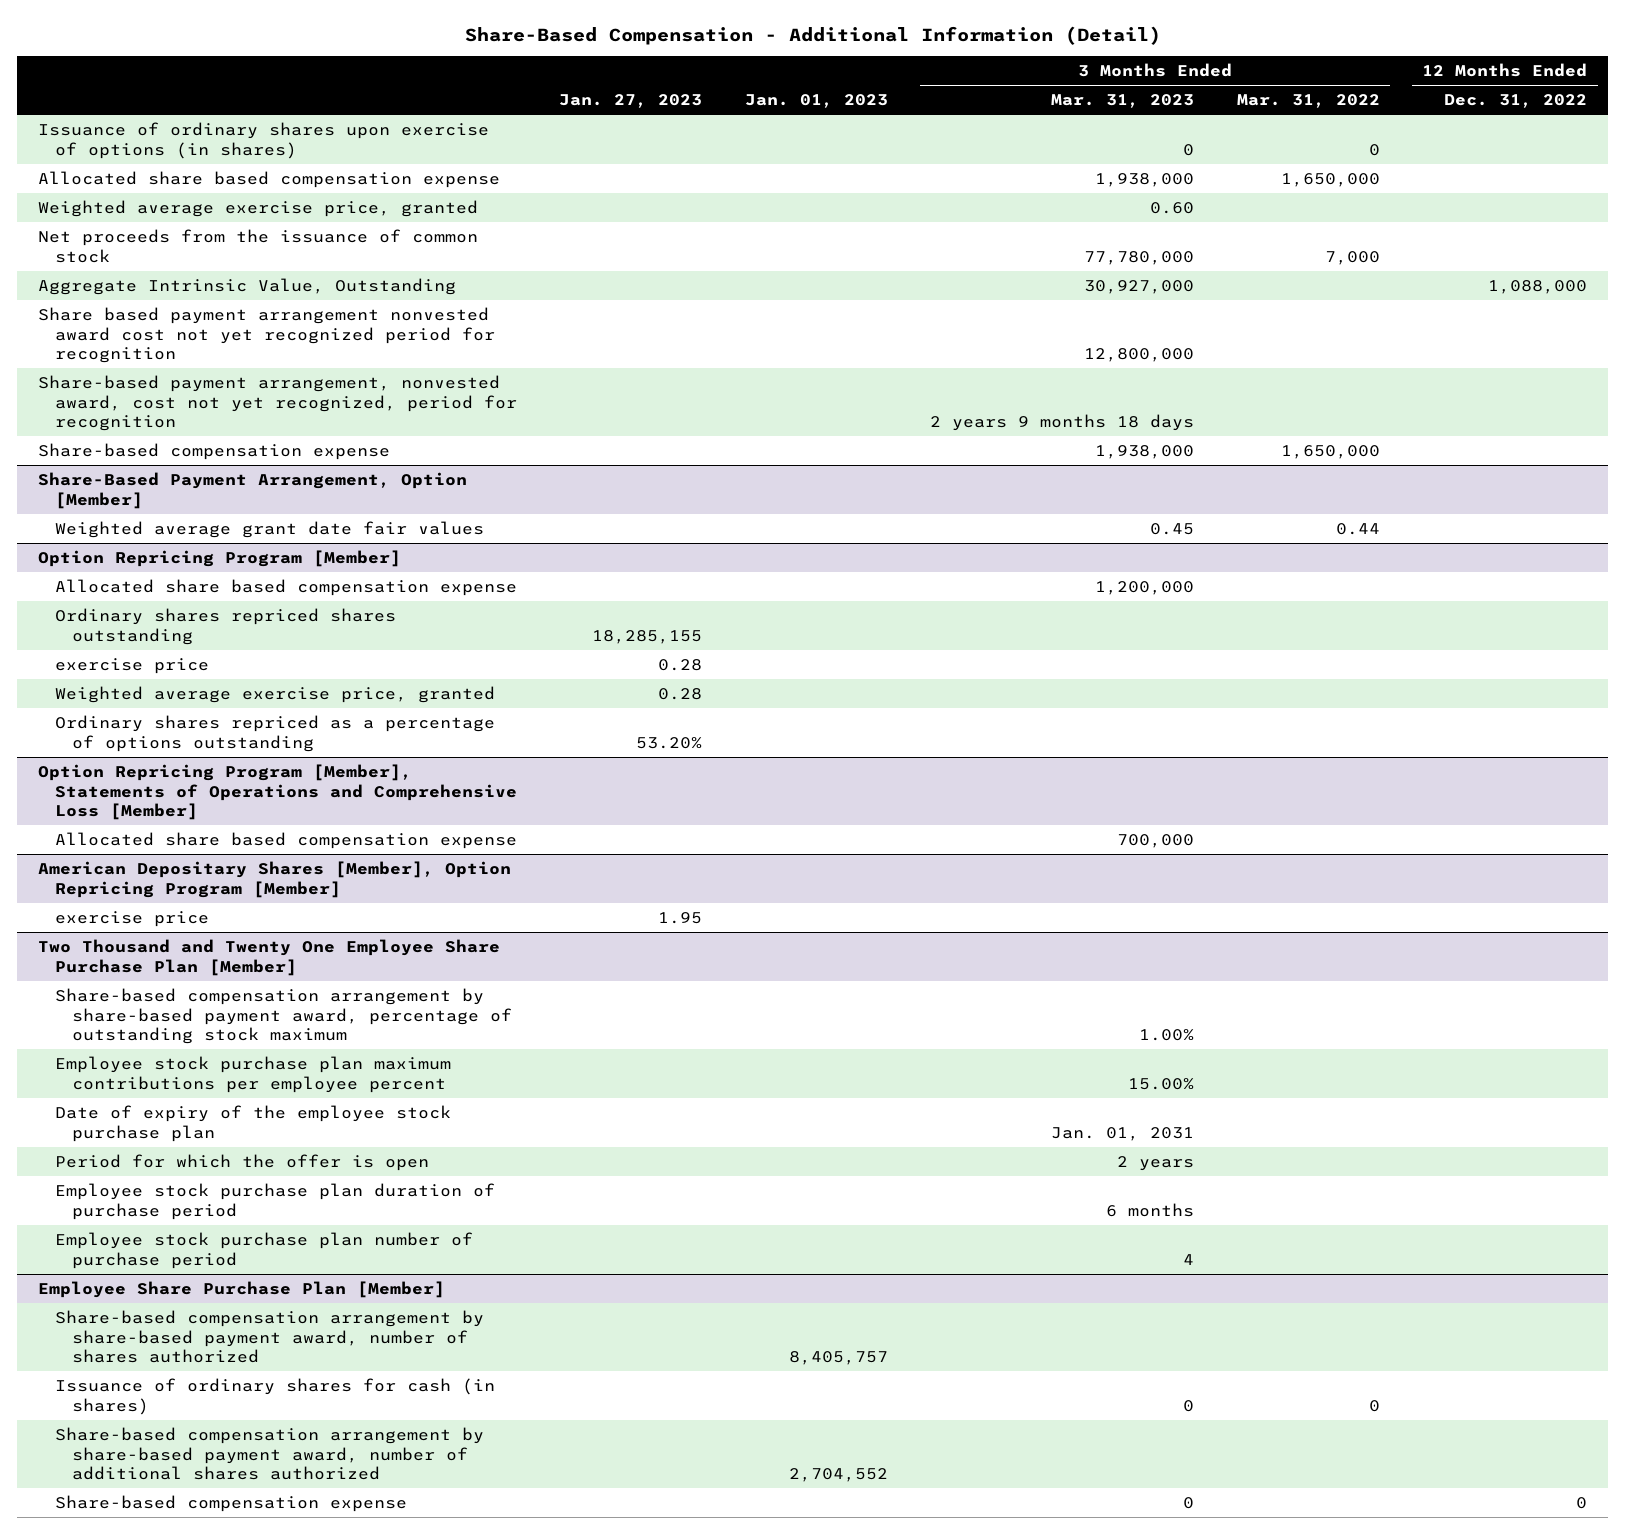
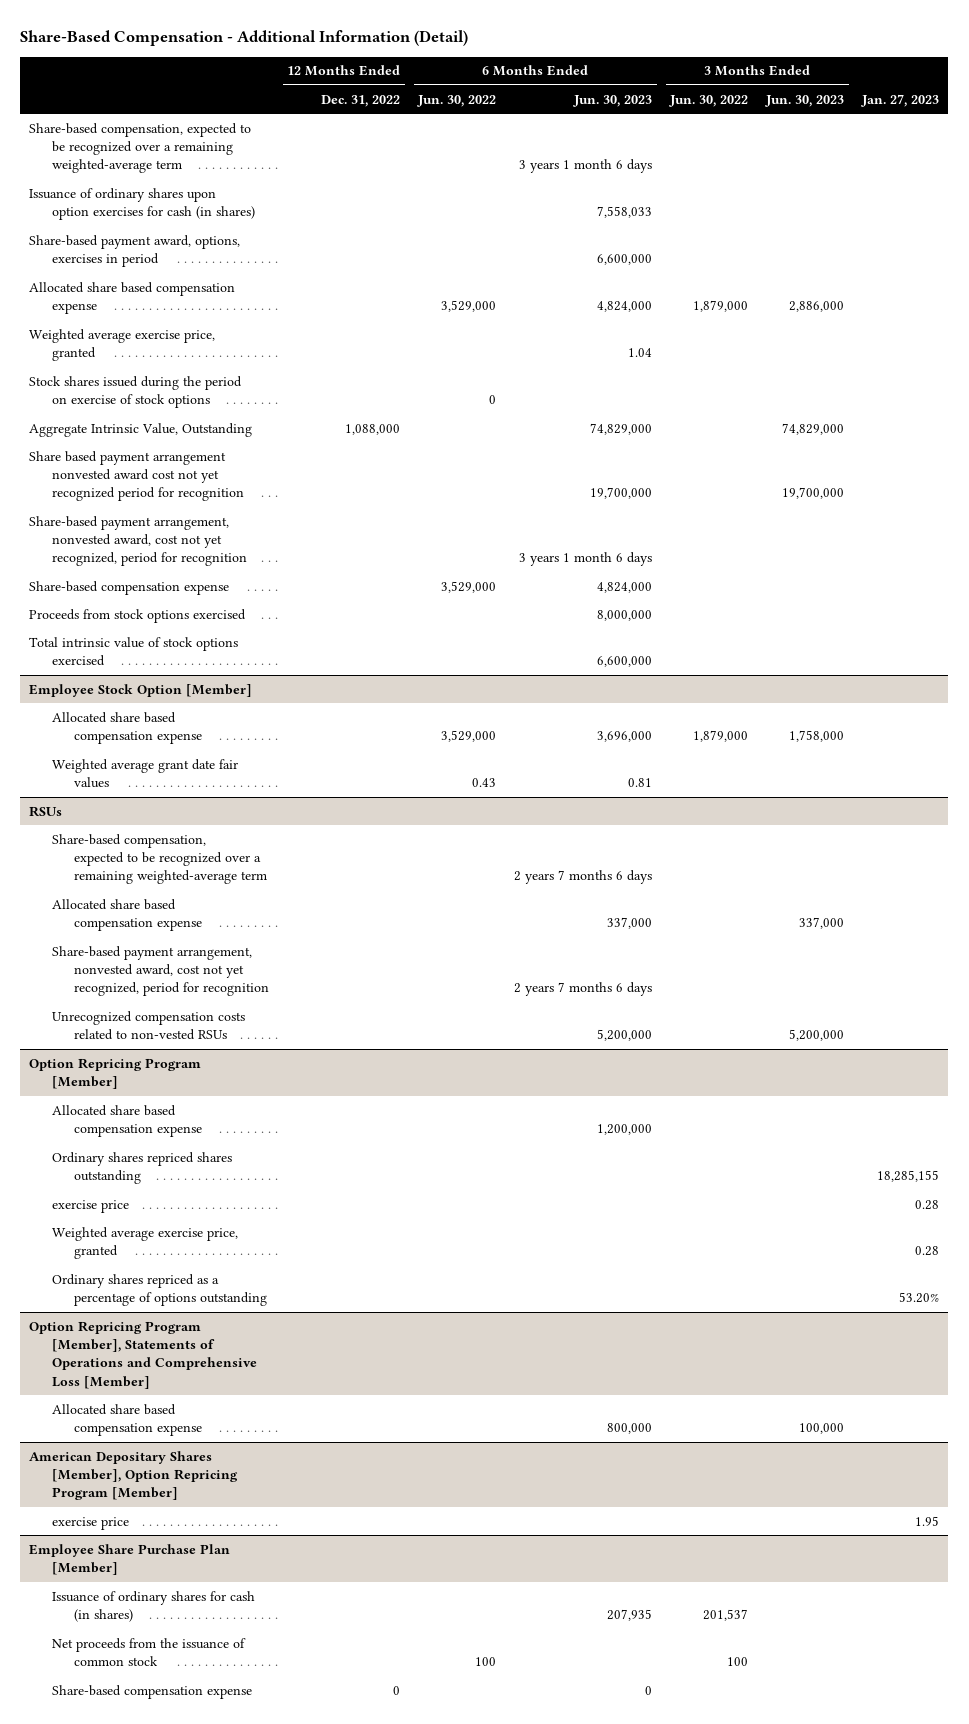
- | Jan. 27, 2023 | Jan. 01, 2023 | 3 Months Ended Mar. 31, 2023 | 3 Months Ended Mar. 31, 2022 | 12 Months Ended Dec. 31, 2022
+ | 12 Months Ended Dec. 31, 2022 | 6 Months Ended Jun. 30, 2022 | 6 Months Ended Jun. 30, 2023 | 3 Months Ended Jun. 30, 2022 | 3 Months Ended Jun. 30, 2023 | Jan. 27, 2023
- Issuance of ordinary shares upon exercise of options (in shares) | | | 0 | 0 |
+ Share-based compensation, expected to be recognized over a remaining weighted-average term | | | 3 years 1 month 6 days | | |
+ Issuance of ordinary shares upon option exercises for cash (in shares) | | | 7,558,033 | | |
+ Share-based payment award, options, exercises in period | | | 6,600,000 | | |
- Net proceeds from the issuance of common stock | | | 77,780,000 | 7,000 |
+ Stock shares issued during the period on exercise of stock options | | 0 | | | |
- Share-Based Payment Arrangement, Option [Member]
+ Proceeds from stock options exercised | | | 8,000,000 | | |
+ Total intrinsic value of stock options exercised | | | 6,600,000 | | |
+ Employee Stock Option [Member]
+ Allocated share based compensation expense | | 3,529,000 | 3,696,000 | 1,879,000 | 1,758,000 |
+ RSUs
+ Share-based compensation, expected to be recognized over a remaining weighted-average term | | | 2 years 7 months 6 days | | |
+ Allocated share based compensation expense | | | 337,000 | | 337,000 |
+ Share-based payment arrangement, nonvested award, cost not yet recognized, period for recognition | | | 2 years 7 months 6 days | | |
+ Unrecognized compensation costs related to non-vested RSUs | | | 5,200,000 | | 5,200,000 |
- Two Thousand and Twenty One Employee Share Purchase Plan [Member]
- Share-based compensation arrangement by share-based payment award, percentage of outstanding stock maximum | | | 1.00% | |
- Employee stock purchase plan maximum contributions per employee percent | | | 15.00% | |
- Date of expiry of the employee stock purchase plan | | | Jan. 01, 2031 | |
- Period for which the offer is open | | | 2 years | |
- Employee stock purchase plan duration of purchase period | | | 6 months | |
- Employee stock purchase plan number of purchase period | | | 4 | |
@ Employee Share Purchase Plan [Member]
- Share-based compensation arrangement by share-based payment award, number of shares authorized | | 8,405,757 | | |
- Share-based compensation arrangement by share-based payment award, number of additional shares authorized | | 2,704,552 | | |
+ Net proceeds from the issuance of common stock | | 100 | | 100 | |

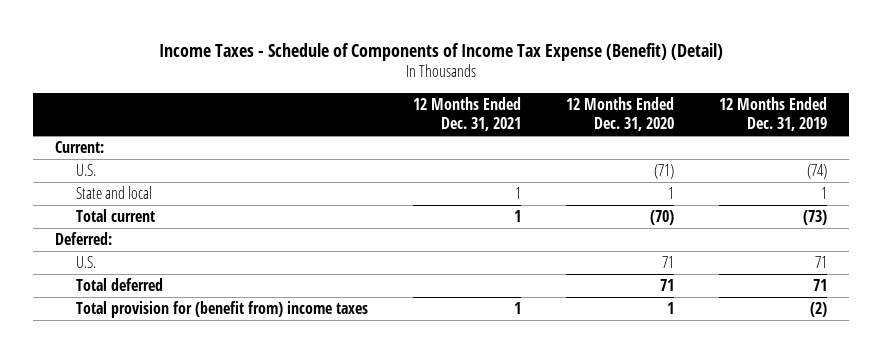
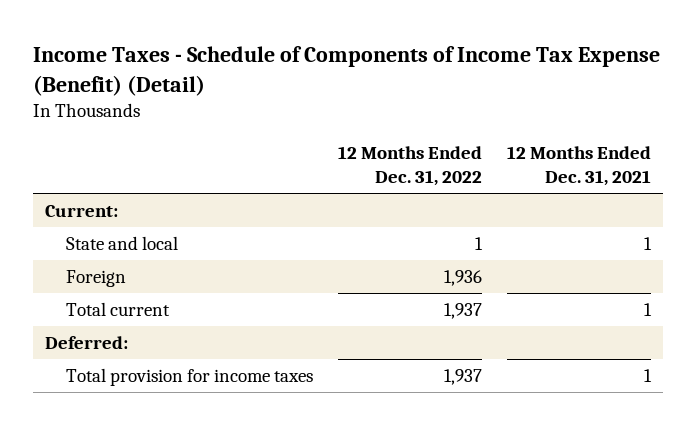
- | 12 Months Ended Dec. 31, 2021 | 12 Months Ended Dec. 31, 2020 | 12 Months Ended Dec. 31, 2019
+ | 12 Months Ended Dec. 31, 2022 | 12 Months Ended Dec. 31, 2021
- U.S. | | (71) | (74)
+ Foreign | 1,936 |
- U.S. | | 71 | 71
- Total deferred | | 71 | 71
- Total provision for (benefit from) income taxes | 1 | 1 | (2)
+ Total provision for income taxes | 1,937 | 1

